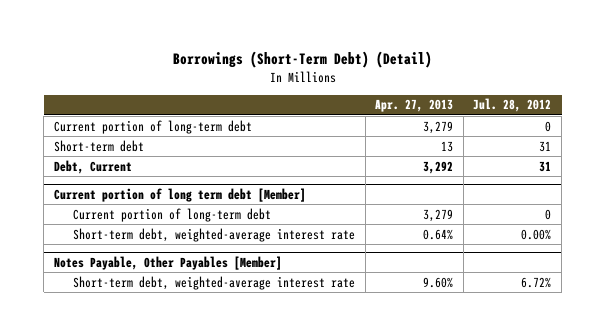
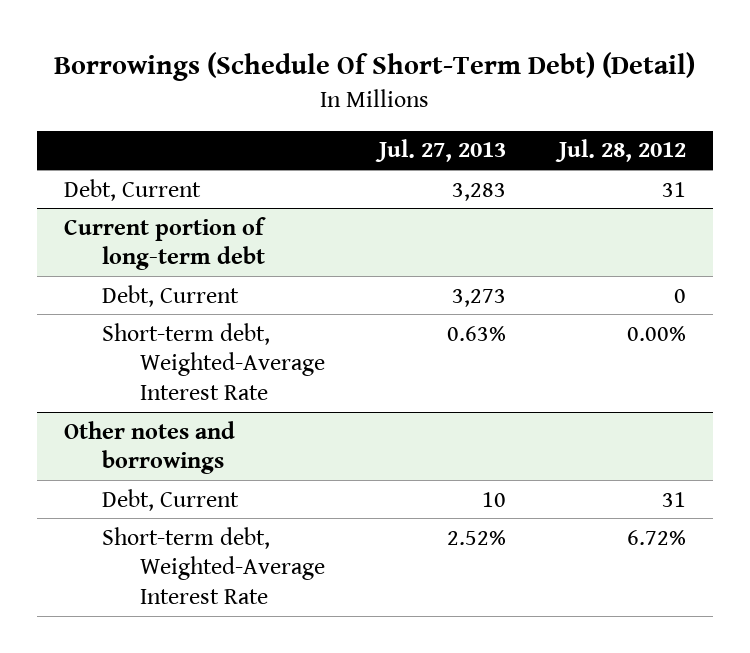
- Borrowings (Short-Term Debt) (Detail)
+ Borrowings (Schedule Of Short-Term Debt) (Detail)
- | Apr. 27, 2013 | Jul. 28, 2012
+ | Jul. 27, 2013 | Jul. 28, 2012
- Current portion of long-term debt | 3,279 | 0
- Short-term debt | 13 | 31
- Current portion of long term debt [Member]
- Current portion of long-term debt | 3,279 | 0
- Short-term debt, weighted-average interest rate | 0.64% | 0.00%
- Notes Payable, Other Payables [Member]
- Short-term debt, weighted-average interest rate | 9.60% | 6.72%
+ Current portion of long-term debt
+ Debt, Current | 3,273 | 0
+ Short-term debt, Weighted-Average Interest Rate | 0.63% | 0.00%
+ Other notes and borrowings
+ Debt, Current | 10 | 31
+ Short-term debt, Weighted-Average Interest Rate | 2.52% | 6.72%

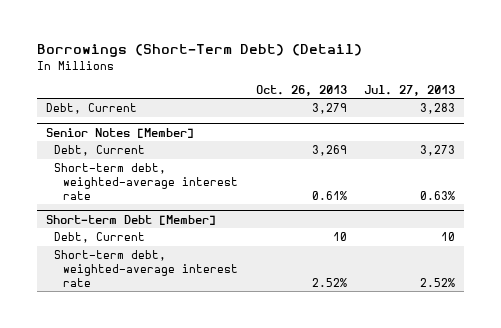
- Borrowings (Schedule Of Short-Term Debt) (Detail)
+ Borrowings (Short-Term Debt) (Detail)
- | Jul. 27, 2013 | Jul. 28, 2012
+ | Oct. 26, 2013 | Jul. 27, 2013
- Current portion of long-term debt
+ Senior Notes [Member]
- Short-term debt, Weighted-Average Interest Rate | 0.63% | 0.00%
- Other notes and borrowings
+ Short-term debt, weighted-average interest rate | 0.61% | 0.63%
+ Short-term Debt [Member]
- Short-term debt, Weighted-Average Interest Rate | 2.52% | 6.72%
+ Short-term debt, weighted-average interest rate | 2.52% | 2.52%

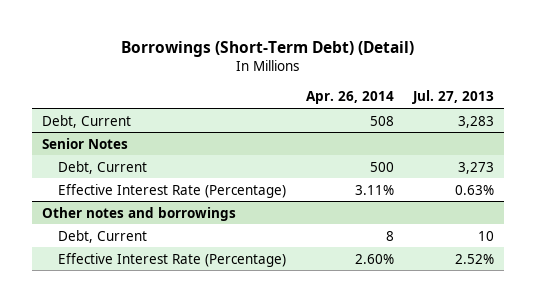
- | Oct. 26, 2013 | Jul. 27, 2013
+ | Apr. 26, 2014 | Jul. 27, 2013
- Senior Notes [Member]
+ Senior Notes
- Short-term debt, weighted-average interest rate | 0.61% | 0.63%
- Short-term Debt [Member]
+ Effective Interest Rate (Percentage) | 3.11% | 0.63%
+ Other notes and borrowings
- Short-term debt, weighted-average interest rate | 2.52% | 2.52%
+ Effective Interest Rate (Percentage) | 2.60% | 2.52%

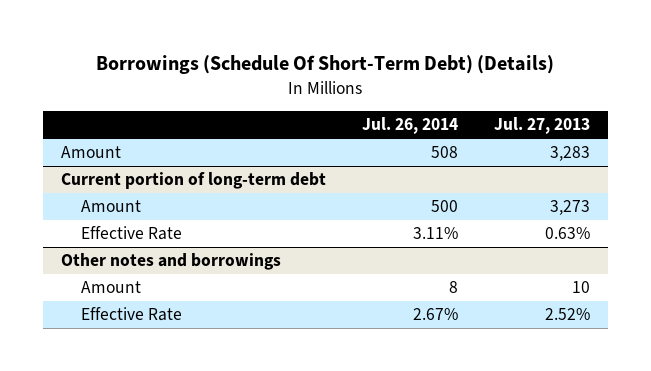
- Borrowings (Short-Term Debt) (Detail)
+ Borrowings (Schedule Of Short-Term Debt) (Details)
- | Apr. 26, 2014 | Jul. 27, 2013
+ | Jul. 26, 2014 | Jul. 27, 2013
- Debt, Current | 508 | 3,283
- Senior Notes
- Debt, Current | 500 | 3,273
- Effective Interest Rate (Percentage) | 3.11% | 0.63%
+ Amount | 508 | 3,283
+ Current portion of long-term debt
+ Amount | 500 | 3,273
+ Effective Rate | 3.11% | 0.63%
@ Other notes and borrowings
- Debt, Current | 8 | 10
- Effective Interest Rate (Percentage) | 2.60% | 2.52%
+ Amount | 8 | 10
+ Effective Rate | 2.67% | 2.52%

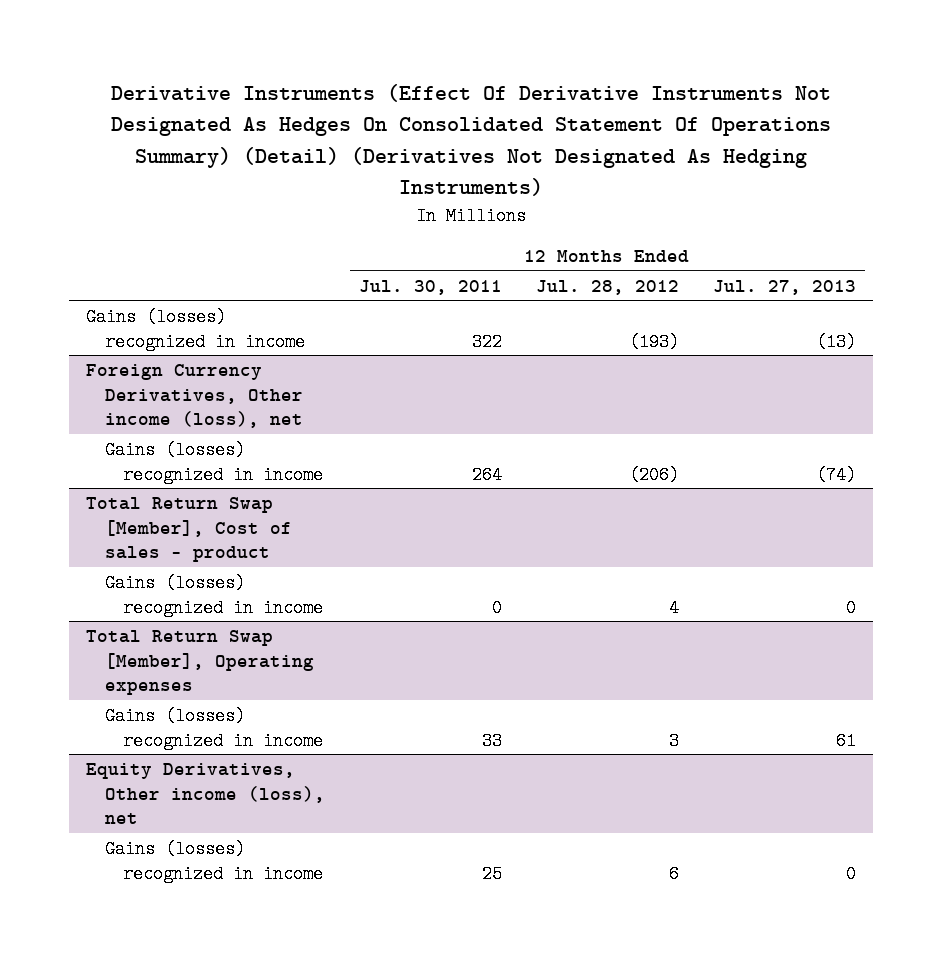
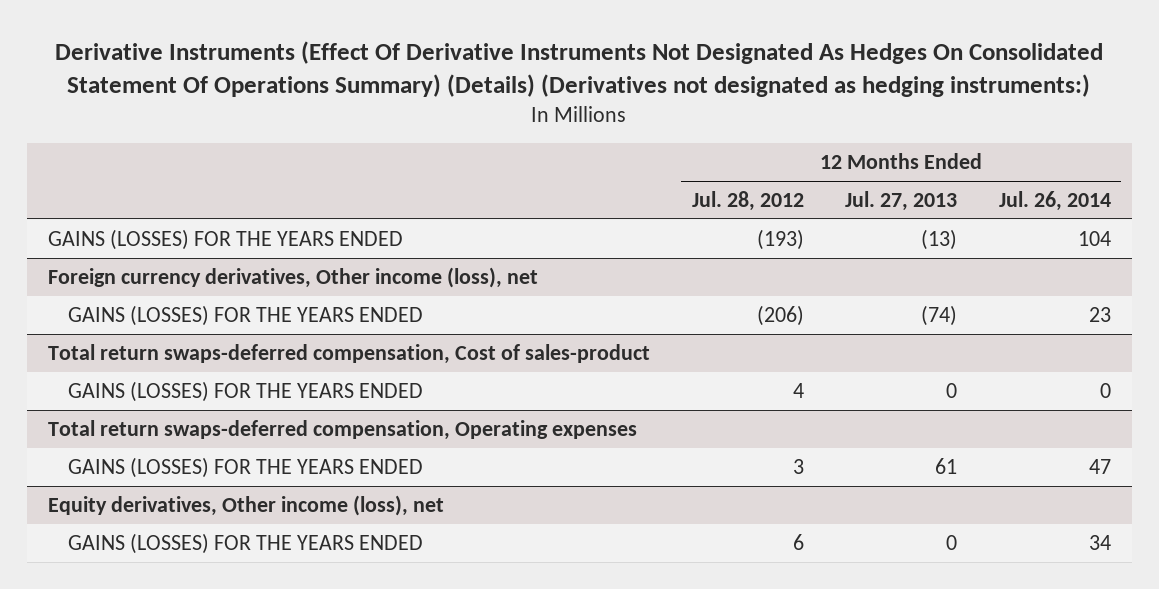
- Derivative Instruments (Effect Of Derivative Instruments Not Designated As Hedges On Consolidated Statement Of Operations Summary) (Detail) (Derivatives Not Designated As Hedging Instruments)
+ Derivative Instruments (Effect Of Derivative Instruments Not Designated As Hedges On Consolidated Statement Of Operations Summary) (Details) (Derivatives not designated as hedging instruments:)
- | 12 Months Ended Jul. 30, 2011 | 12 Months Ended Jul. 28, 2012 | 12 Months Ended Jul. 27, 2013
+ | 12 Months Ended Jul. 28, 2012 | 12 Months Ended Jul. 27, 2013 | 12 Months Ended Jul. 26, 2014
- Gains (losses) recognized in income | 322 | (193) | (13)
- Foreign Currency Derivatives, Other income (loss), net
- Gains (losses) recognized in income | 264 | (206) | (74)
- Total Return Swap [Member], Cost of sales - product
- Gains (losses) recognized in income | 0 | 4 | 0
- Total Return Swap [Member], Operating expenses
- Gains (losses) recognized in income | 33 | 3 | 61
- Equity Derivatives, Other income (loss), net
- Gains (losses) recognized in income | 25 | 6 | 0
+ GAINS (LOSSES) FOR THE YEARS ENDED | (193) | (13) | 104
+ Foreign currency derivatives, Other income (loss), net
+ GAINS (LOSSES) FOR THE YEARS ENDED | (206) | (74) | 23
+ Total return swaps-deferred compensation, Cost of sales-product
+ GAINS (LOSSES) FOR THE YEARS ENDED | 4 | 0 | 0
+ Total return swaps-deferred compensation, Operating expenses
+ GAINS (LOSSES) FOR THE YEARS ENDED | 3 | 61 | 47
+ Equity derivatives, Other income (loss), net
+ GAINS (LOSSES) FOR THE YEARS ENDED | 6 | 0 | 34

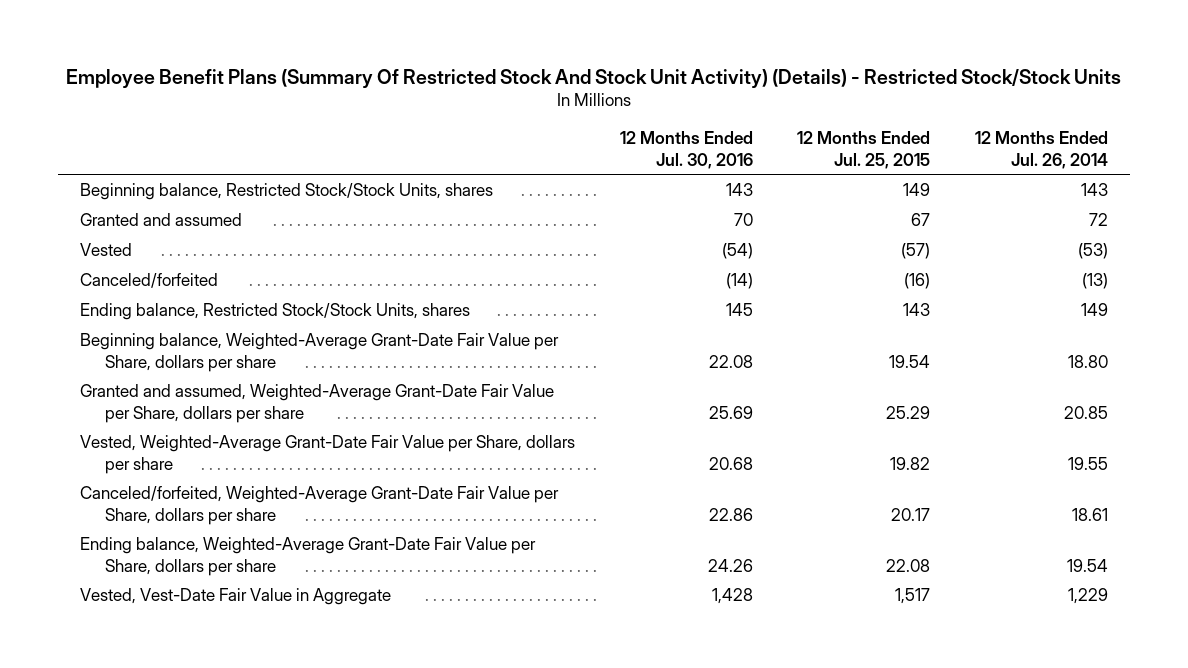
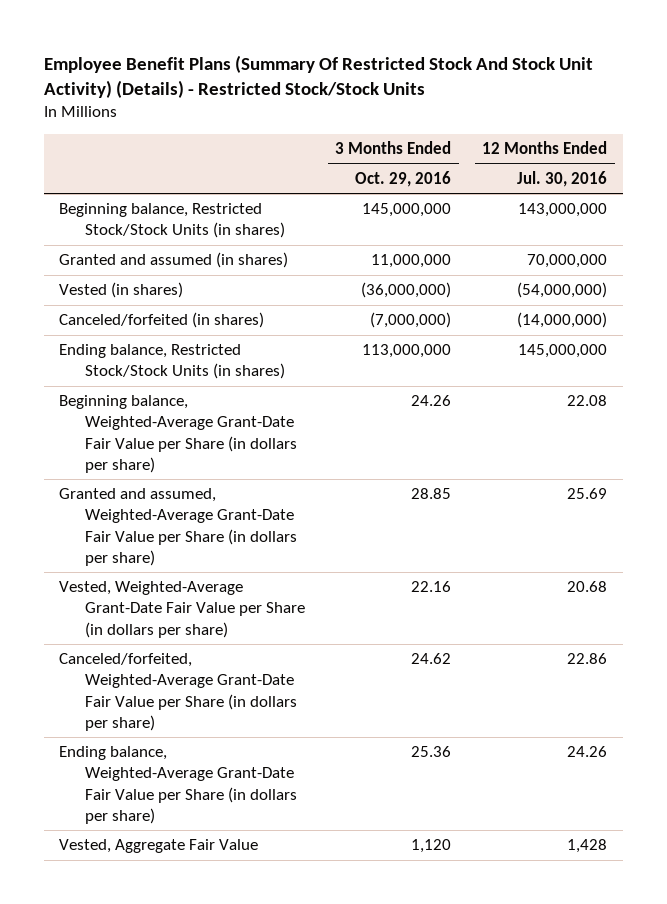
- | 12 Months Ended Jul. 30, 2016 | 12 Months Ended Jul. 25, 2015 | 12 Months Ended Jul. 26, 2014
+ | 3 Months Ended Oct. 29, 2016 | 12 Months Ended Jul. 30, 2016
- Beginning balance, Restricted Stock/Stock Units, shares | 143 | 149 | 143
- Granted and assumed | 70 | 67 | 72
- Vested | (54) | (57) | (53)
- Canceled/forfeited | (14) | (16) | (13)
- Ending balance, Restricted Stock/Stock Units, shares | 145 | 143 | 149
- Beginning balance, Weighted-Average Grant-Date Fair Value per Share, dollars per share | 22.08 | 19.54 | 18.80
- Granted and assumed, Weighted-Average Grant-Date Fair Value per Share, dollars per share | 25.69 | 25.29 | 20.85
- Vested, Weighted-Average Grant-Date Fair Value per Share, dollars per share | 20.68 | 19.82 | 19.55
- Canceled/forfeited, Weighted-Average Grant-Date Fair Value per Share, dollars per share | 22.86 | 20.17 | 18.61
- Ending balance, Weighted-Average Grant-Date Fair Value per Share, dollars per share | 24.26 | 22.08 | 19.54
- Vested, Vest-Date Fair Value in Aggregate | 1,428 | 1,517 | 1,229
+ Beginning balance, Restricted Stock/Stock Units (in shares) | 145,000,000 | 143,000,000
+ Granted and assumed (in shares) | 11,000,000 | 70,000,000
+ Vested (in shares) | (36,000,000) | (54,000,000)
+ Canceled/forfeited (in shares) | (7,000,000) | (14,000,000)
+ Ending balance, Restricted Stock/Stock Units (in shares) | 113,000,000 | 145,000,000
+ Beginning balance, Weighted-Average Grant-Date Fair Value per Share (in dollars per share) | 24.26 | 22.08
+ Granted and assumed, Weighted-Average Grant-Date Fair Value per Share (in dollars per share) | 28.85 | 25.69
+ Vested, Weighted-Average Grant-Date Fair Value per Share (in dollars per share) | 22.16 | 20.68
+ Canceled/forfeited, Weighted-Average Grant-Date Fair Value per Share (in dollars per share) | 24.62 | 22.86
+ Ending balance, Weighted-Average Grant-Date Fair Value per Share (in dollars per share) | 25.36 | 24.26
+ Vested, Aggregate Fair Value | 1,120 | 1,428

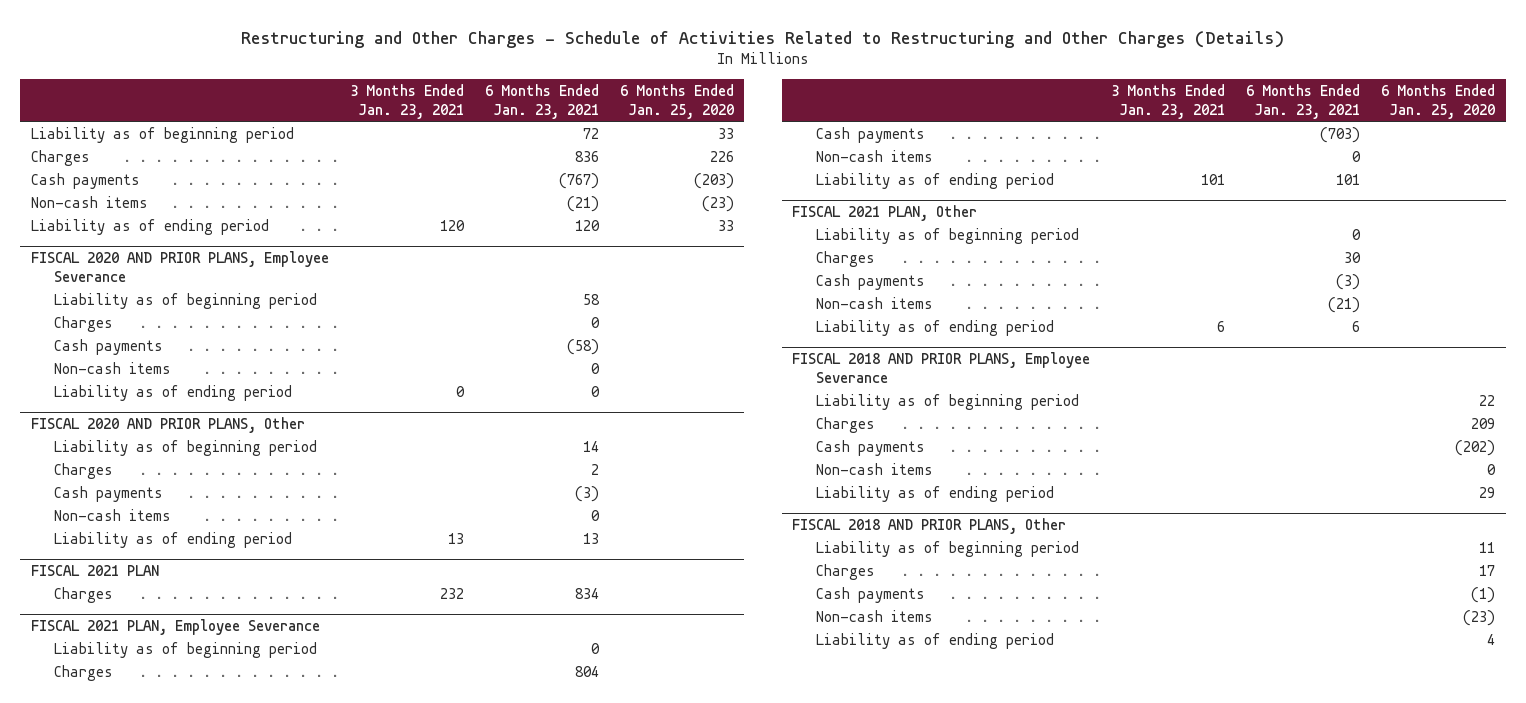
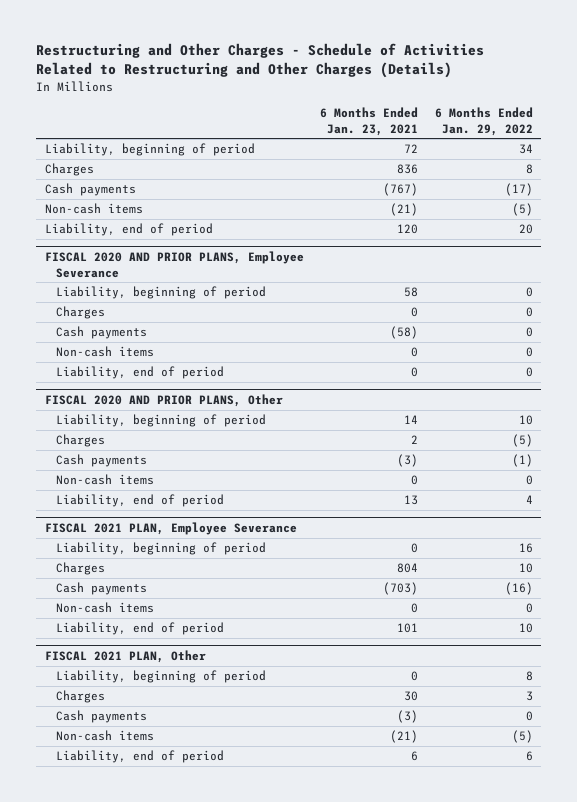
- | 3 Months Ended Jan. 23, 2021 | 6 Months Ended Jan. 23, 2021 | 6 Months Ended Jan. 25, 2020
+ | 6 Months Ended Jan. 23, 2021 | 6 Months Ended Jan. 29, 2022
- Liability as of beginning period | | 72 | 33
+ Liability, beginning of period | 72 | 34
- Liability as of ending period | 120 | 120 | 33
+ Liability, end of period | 120 | 20
@ FISCAL 2020 AND PRIOR PLANS, Employee Severance
- Liability as of beginning period | | 58 |
+ Liability, beginning of period | 58 | 0
- Liability as of ending period | 0 | 0 |
+ Liability, end of period | 0 | 0
@ FISCAL 2020 AND PRIOR PLANS, Other
- Liability as of beginning period | | 14 |
+ Liability, beginning of period | 14 | 10
- Liability as of ending period | 13 | 13 |
- FISCAL 2021 PLAN
- Charges | 232 | 834 |
@ FISCAL 2020 AND PRIOR PLANS, Other
+ Liability, end of period | 13 | 4
@ FISCAL 2021 PLAN, Employee Severance
- Liability as of beginning period | | 0 |
+ Liability, beginning of period | 0 | 16
- Liability as of ending period | 101 | 101 |
+ Liability, end of period | 101 | 10
@ FISCAL 2021 PLAN, Other
- Liability as of beginning period | | 0 |
+ Liability, beginning of period | 0 | 8
- Liability as of ending period | 6 | 6 |
- FISCAL 2018 AND PRIOR PLANS, Employee Severance
- Liability as of beginning period | | | 22
- Charges | | | 209
- Cash payments | | | (202)
- Non-cash items | | | 0
- Liability as of ending period | | | 29
- FISCAL 2018 AND PRIOR PLANS, Other
- Liability as of beginning period | | | 11
- Charges | | | 17
- Cash payments | | | (1)
- Non-cash items | | | (23)
- Liability as of ending period | | | 4
@ FISCAL 2021 PLAN, Other
+ Liability, end of period | 6 | 6

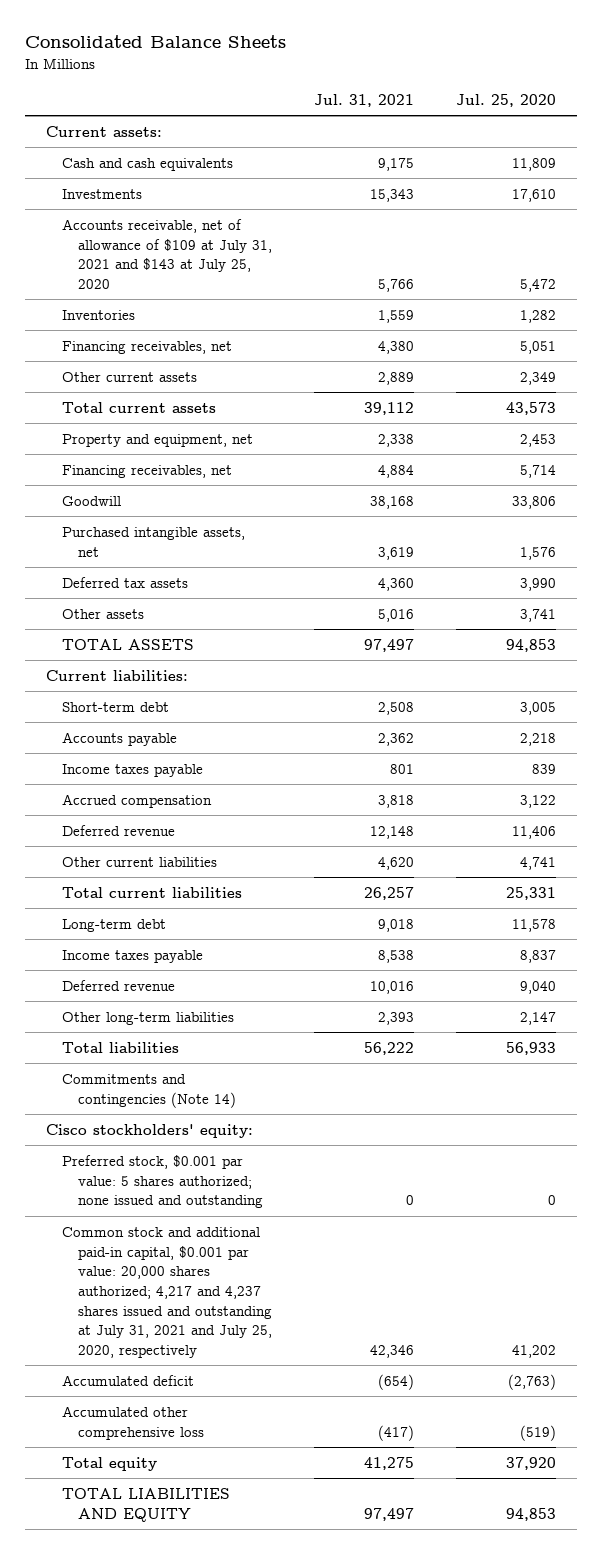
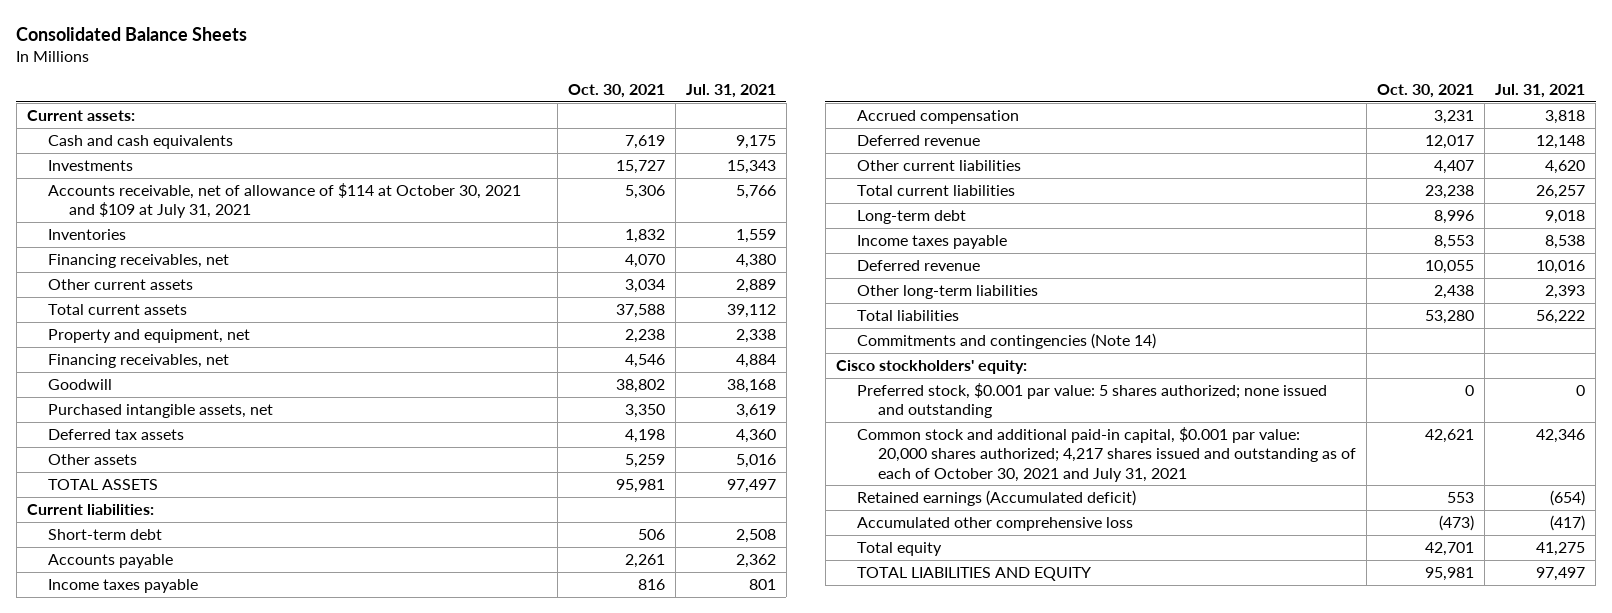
- | Jul. 31, 2021 | Jul. 25, 2020
+ | Oct. 30, 2021 | Jul. 31, 2021
- Accounts receivable, net of allowance of $109 at July 31, 2021 and $143 at July 25, 2020 | 5,766 | 5,472
+ Accounts receivable, net of allowance of $114 at October 30, 2021 and $109 at July 31, 2021 | 5,306 | 5,766
- Common stock and additional paid-in capital, $0.001 par value: 20,000 shares authorized; 4,217 and 4,237 shares issued and outstanding at July 31, 2021 and July 25, 2020, respectively | 42,346 | 41,202
- Accumulated deficit | (654) | (2,763)
+ Common stock and additional paid-in capital, $0.001 par value: 20,000 shares authorized; 4,217 shares issued and outstanding as of each of October 30, 2021 and July 31, 2021 | 42,621 | 42,346
+ Retained earnings (Accumulated deficit) | 553 | (654)

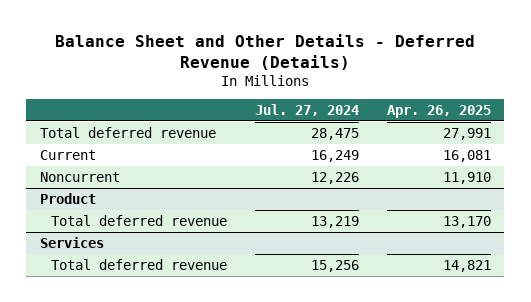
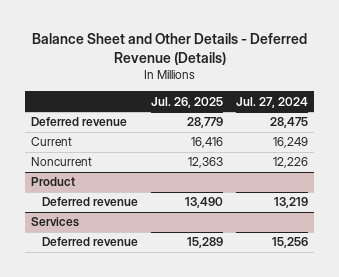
- | Jul. 27, 2024 | Apr. 26, 2025
+ | Jul. 26, 2025 | Jul. 27, 2024
- Total deferred revenue | 28,475 | 27,991
+ Deferred revenue | 28,779 | 28,475
@ Product
- Total deferred revenue | 13,219 | 13,170
+ Deferred revenue | 13,490 | 13,219
@ Services
- Total deferred revenue | 15,256 | 14,821
+ Deferred revenue | 15,289 | 15,256

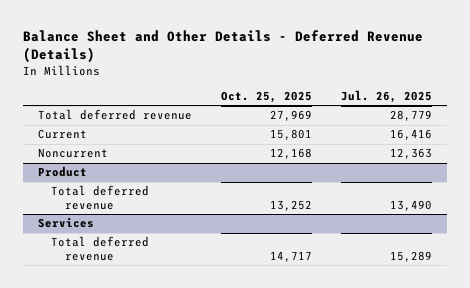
- | Jul. 26, 2025 | Jul. 27, 2024
+ | Oct. 25, 2025 | Jul. 26, 2025
- Deferred revenue | 28,779 | 28,475
+ Total deferred revenue | 27,969 | 28,779
@ Product
- Deferred revenue | 13,490 | 13,219
+ Total deferred revenue | 13,252 | 13,490
@ Services
- Deferred revenue | 15,289 | 15,256
+ Total deferred revenue | 14,717 | 15,289

